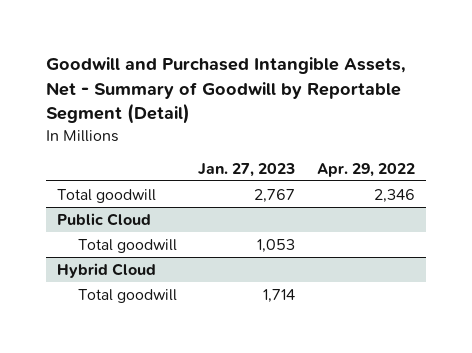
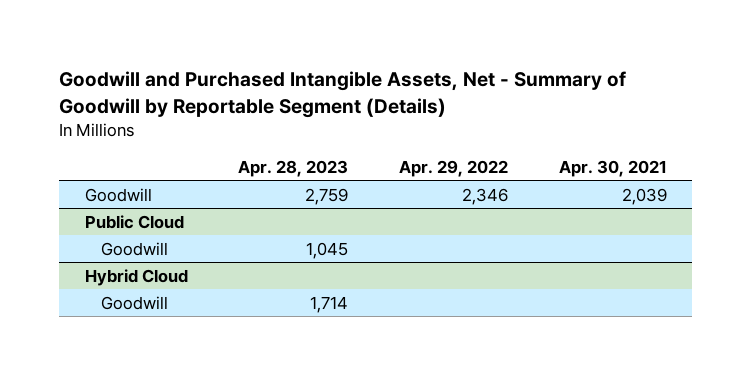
- Goodwill and Purchased Intangible Assets, Net - Summary of Goodwill by Reportable Segment (Detail)
+ Goodwill and Purchased Intangible Assets, Net - Summary of Goodwill by Reportable Segment (Details)
- | Jan. 27, 2023 | Apr. 29, 2022
+ | Apr. 28, 2023 | Apr. 29, 2022 | Apr. 30, 2021
- Total goodwill | 2,767 | 2,346
+ Goodwill | 2,759 | 2,346 | 2,039
@ Public Cloud
- Total goodwill | 1,053 |
+ Goodwill | 1,045 | |
@ Hybrid Cloud
- Total goodwill | 1,714 |
+ Goodwill | 1,714 | |

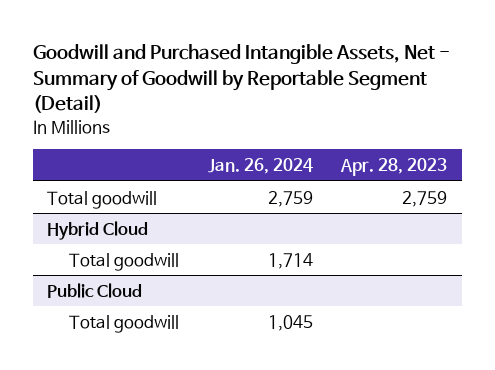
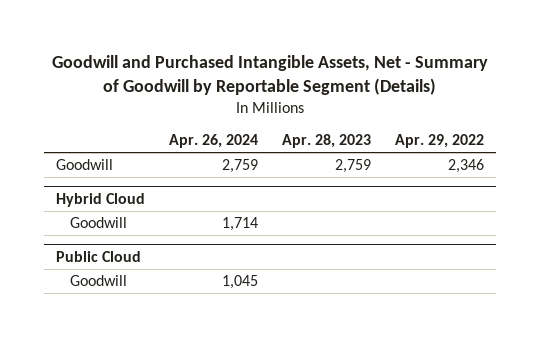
- Goodwill and Purchased Intangible Assets, Net - Summary of Goodwill by Reportable Segment (Detail)
+ Goodwill and Purchased Intangible Assets, Net - Summary of Goodwill by Reportable Segment (Details)
- | Jan. 26, 2024 | Apr. 28, 2023
+ | Apr. 26, 2024 | Apr. 28, 2023 | Apr. 29, 2022
- Total goodwill | 2,759 | 2,759
+ Goodwill | 2,759 | 2,759 | 2,346
@ Hybrid Cloud
- Total goodwill | 1,714 |
+ Goodwill | 1,714 | |
@ Public Cloud
- Total goodwill | 1,045 |
+ Goodwill | 1,045 | |

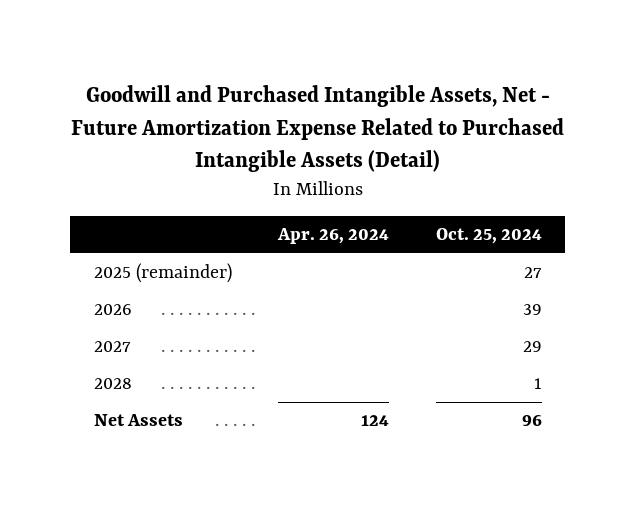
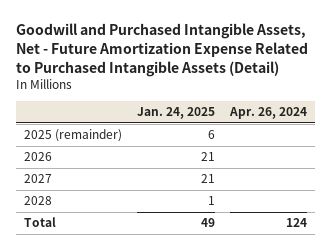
- | Apr. 26, 2024 | Oct. 25, 2024
+ | Jan. 24, 2025 | Apr. 26, 2024
- Net Assets | 124 | 96
+ Total | 49 | 124

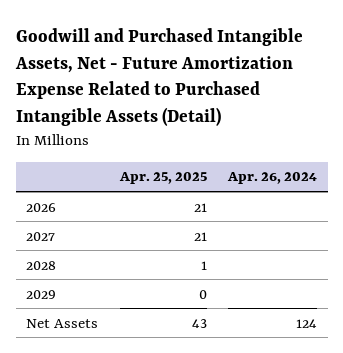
- | Jan. 24, 2025 | Apr. 26, 2024
+ | Apr. 25, 2025 | Apr. 26, 2024
- 2025 (remainder) | 6 |
- Total | 49 | 124
+ 2029 | 0 |
+ Net Assets | 43 | 124

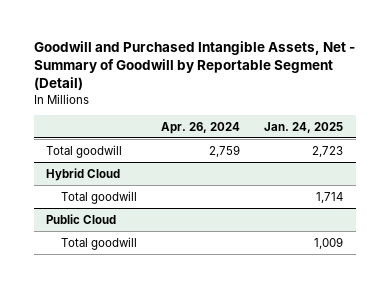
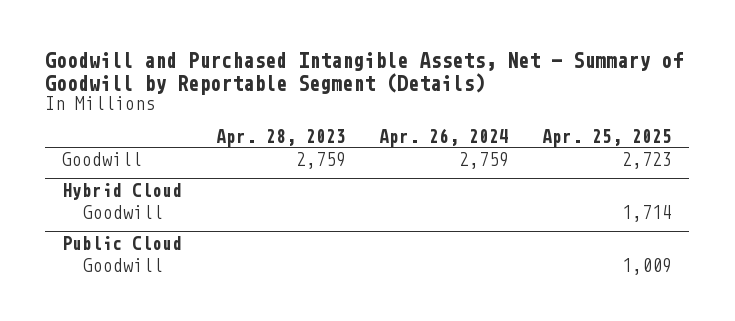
- Goodwill and Purchased Intangible Assets, Net - Summary of Goodwill by Reportable Segment (Detail)
+ Goodwill and Purchased Intangible Assets, Net - Summary of Goodwill by Reportable Segment (Details)
- | Apr. 26, 2024 | Jan. 24, 2025
+ | Apr. 28, 2023 | Apr. 26, 2024 | Apr. 25, 2025
- Total goodwill | 2,759 | 2,723
+ Goodwill | 2,759 | 2,759 | 2,723
@ Hybrid Cloud
- Total goodwill | | 1,714
+ Goodwill | | | 1,714
@ Public Cloud
- Total goodwill | | 1,009
+ Goodwill | | | 1,009

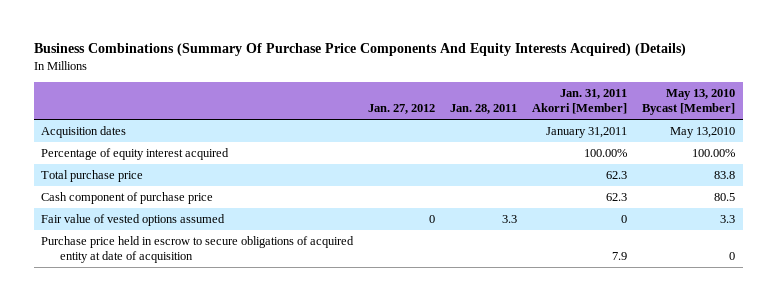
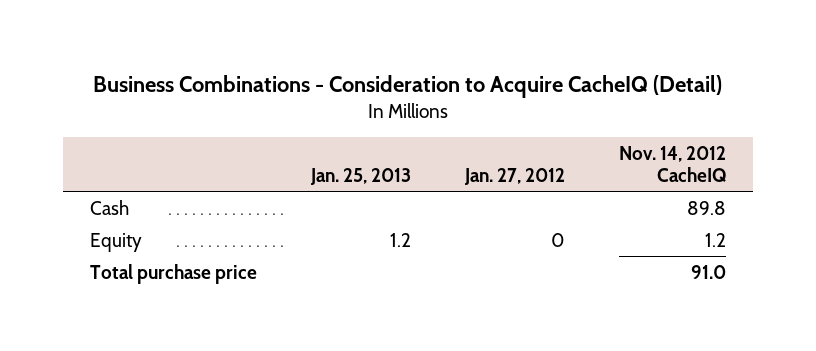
- Business Combinations (Summary Of Purchase Price Components And Equity Interests Acquired) (Details)
+ Business Combinations - Consideration to Acquire CacheIQ (Detail)
- | Jan. 27, 2012 | Jan. 28, 2011 | Jan. 31, 2011 Akorri [Member] | May 13, 2010 Bycast [Member]
+ | Jan. 25, 2013 | Jan. 27, 2012 | Nov. 14, 2012 CacheIQ
- Acquisition dates | | | January 31,2011 | May 13,2010
- Percentage of equity interest acquired | | | 100.00% | 100.00%
+ Cash | | | 89.8
+ Equity | 1.2 | 0 | 1.2
- Cash component of purchase price | | | 62.3 | 80.5
- Fair value of vested options assumed | 0 | 3.3 | 0 | 3.3
- Purchase price held in escrow to secure obligations of acquired entity at date of acquisition | | | 7.9 | 0

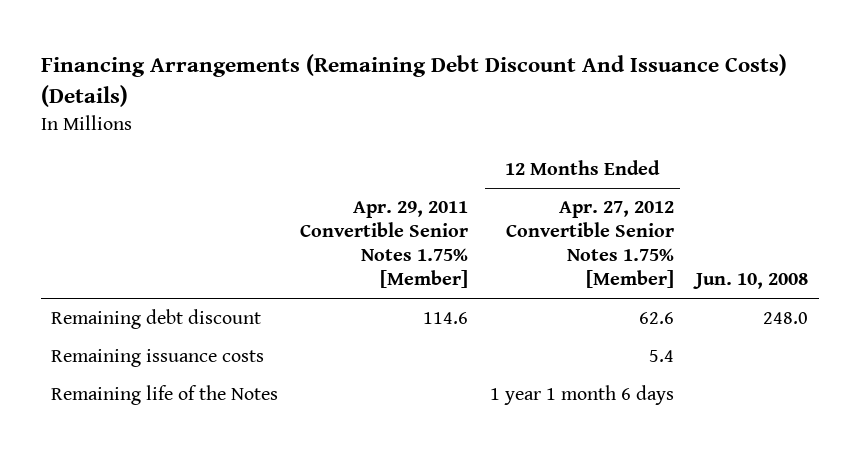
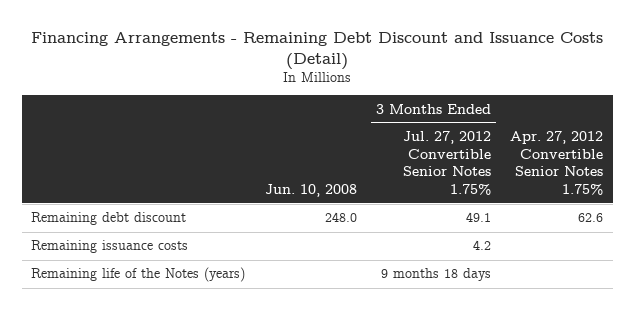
- Financing Arrangements (Remaining Debt Discount And Issuance Costs) (Details)
+ Financing Arrangements - Remaining Debt Discount and Issuance Costs (Detail)
- | Apr. 29, 2011 Convertible Senior Notes 1.75% [Member] | 12 Months Ended Apr. 27, 2012 Convertible Senior Notes 1.75% [Member] | Jun. 10, 2008
+ | Jun. 10, 2008 | 3 Months Ended Jul. 27, 2012 Convertible Senior Notes 1.75% | Apr. 27, 2012 Convertible Senior Notes 1.75%
- Remaining life of the Notes | | 1 year 1 month 6 days |
+ Remaining life of the Notes (years) | | 9 months 18 days |

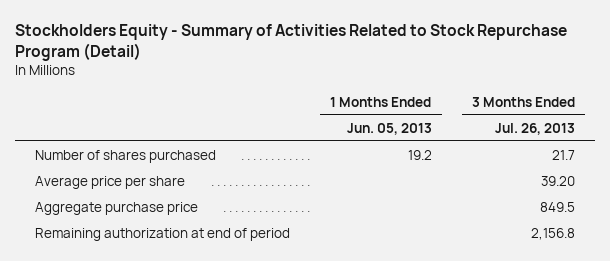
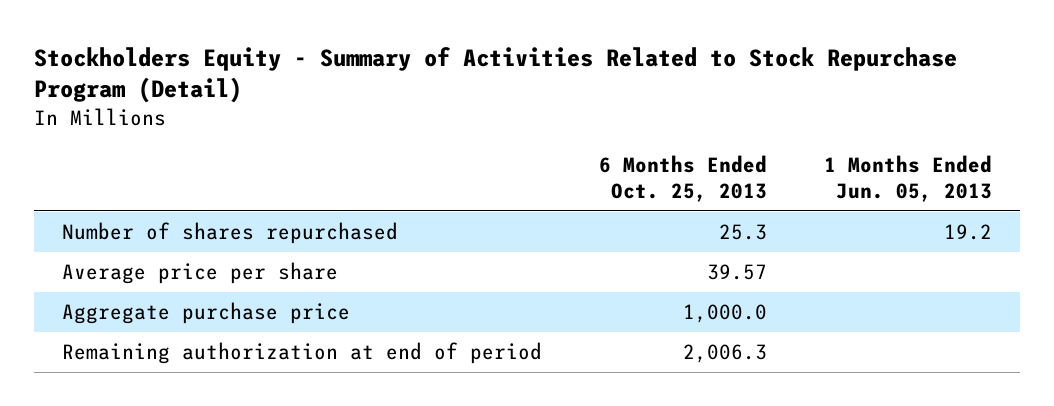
- | 1 Months Ended Jun. 05, 2013 | 3 Months Ended Jul. 26, 2013
+ | 6 Months Ended Oct. 25, 2013 | 1 Months Ended Jun. 05, 2013
- Number of shares purchased | 19.2 | 21.7
+ Number of shares repurchased | 25.3 | 19.2

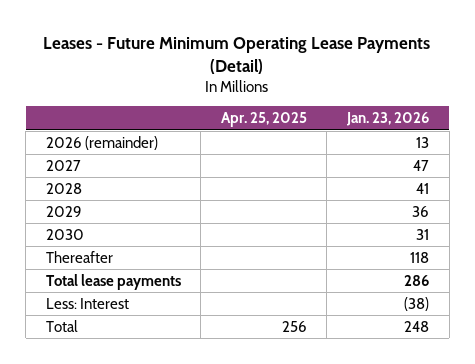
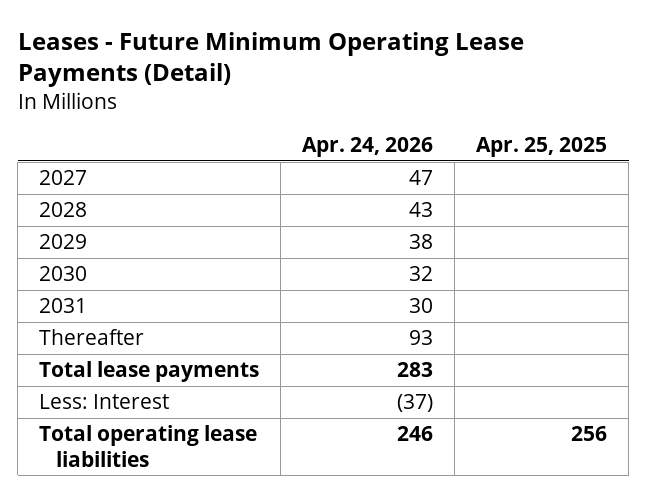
- | Apr. 25, 2025 | Jan. 23, 2026
+ | Apr. 24, 2026 | Apr. 25, 2025
- 2026 (remainder) | | 13
+ 2031 | 30 |
- Total | 256 | 248
+ Total operating lease liabilities | 246 | 256

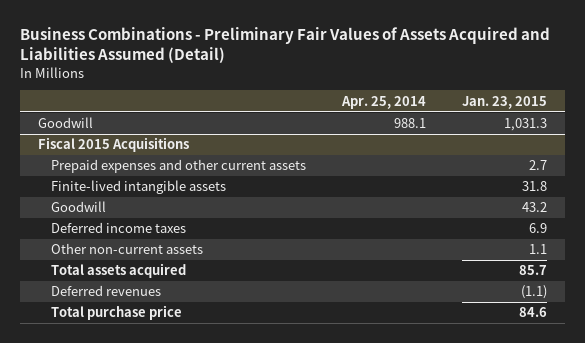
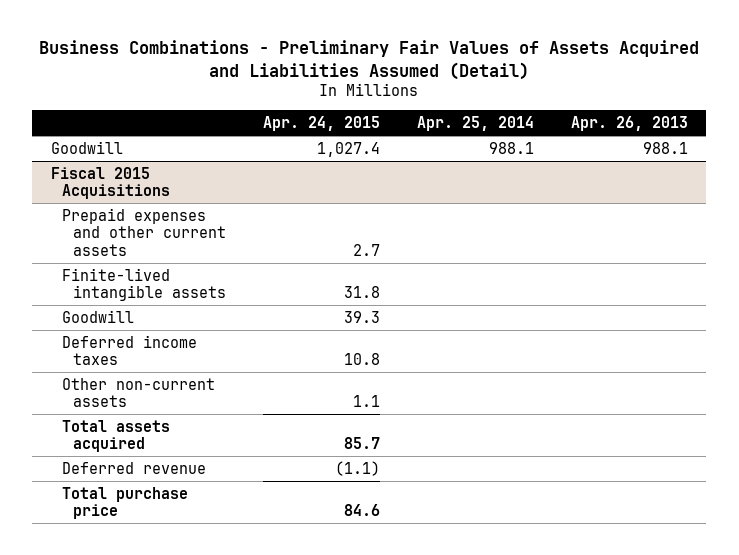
- | Apr. 25, 2014 | Jan. 23, 2015
+ | Apr. 24, 2015 | Apr. 25, 2014 | Apr. 26, 2013
@ Fiscal 2015 Acquisitions
- Deferred revenues | | (1.1)
+ Deferred revenue | (1.1) | |

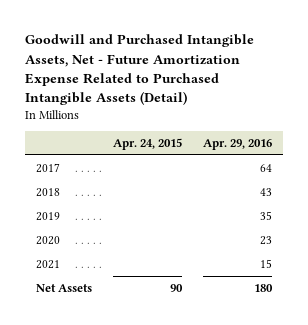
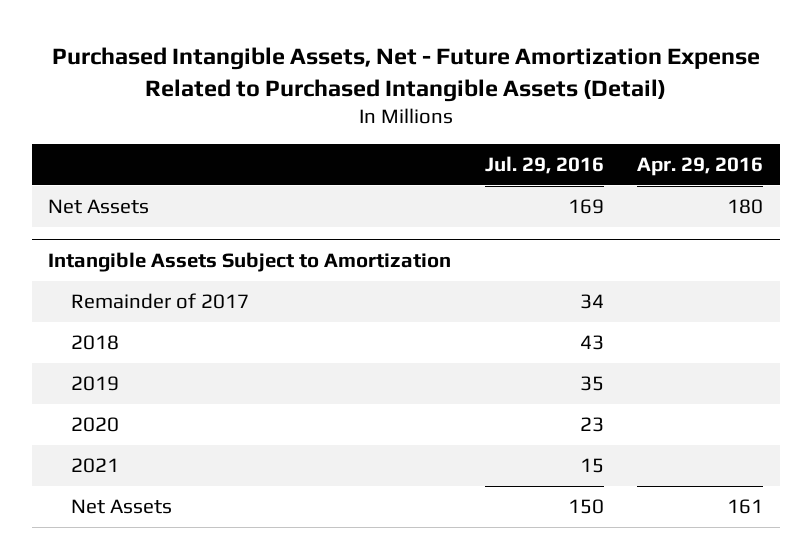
- Goodwill and Purchased Intangible Assets, Net - Future Amortization Expense Related to Purchased Intangible Assets (Detail)
+ Purchased Intangible Assets, Net - Future Amortization Expense Related to Purchased Intangible Assets (Detail)
- | Apr. 24, 2015 | Apr. 29, 2016
+ | Jul. 29, 2016 | Apr. 29, 2016
- 2017 | | 64
- 2018 | | 43
- 2019 | | 35
- 2020 | | 23
- 2021 | | 15
+ Intangible Assets Subject to Amortization
+ Remainder of 2017 | 34 |
+ 2018 | 43 |
+ 2019 | 35 |
+ 2020 | 23 |
+ 2021 | 15 |
+ Net Assets | 150 | 161

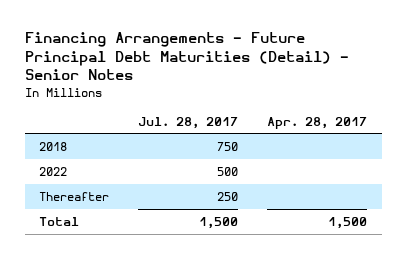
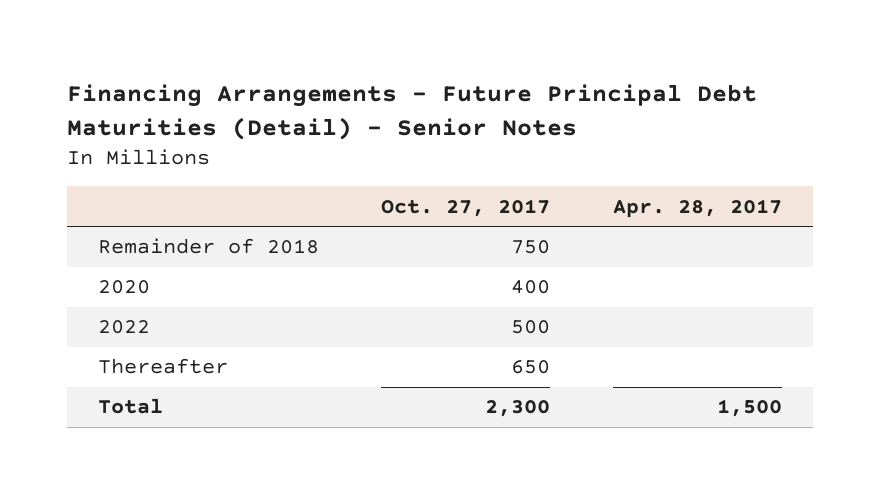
- | Jul. 28, 2017 | Apr. 28, 2017
+ | Oct. 27, 2017 | Apr. 28, 2017
- 2018 | 750 |
+ Remainder of 2018 | 750 |
+ 2020 | 400 |

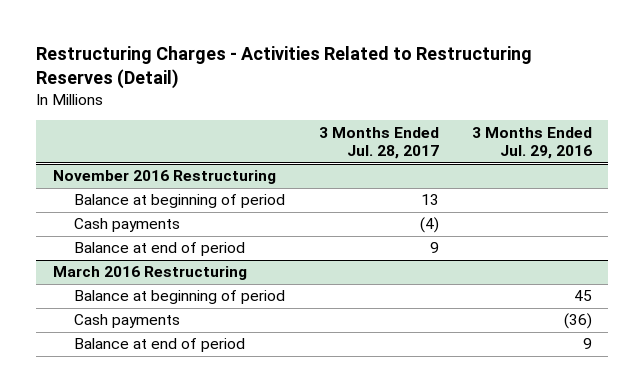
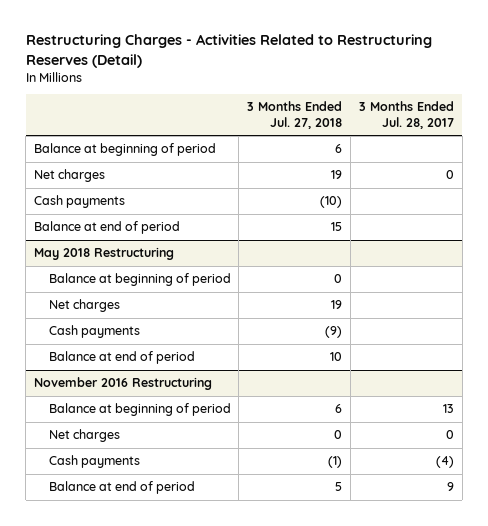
- | 3 Months Ended Jul. 28, 2017 | 3 Months Ended Jul. 29, 2016
+ | 3 Months Ended Jul. 27, 2018 | 3 Months Ended Jul. 28, 2017
+ Balance at beginning of period | 6 |
+ Net charges | 19 | 0
+ Cash payments | (10) |
+ Balance at end of period | 15 |
+ May 2018 Restructuring
+ Balance at beginning of period | 0 |
+ Net charges | 19 |
+ Cash payments | (9) |
+ Balance at end of period | 10 |
@ November 2016 Restructuring
+ Net charges | 0 | 0
- March 2016 Restructuring
- Balance at beginning of period | | 45
- Cash payments | | (36)
- Balance at end of period | | 9

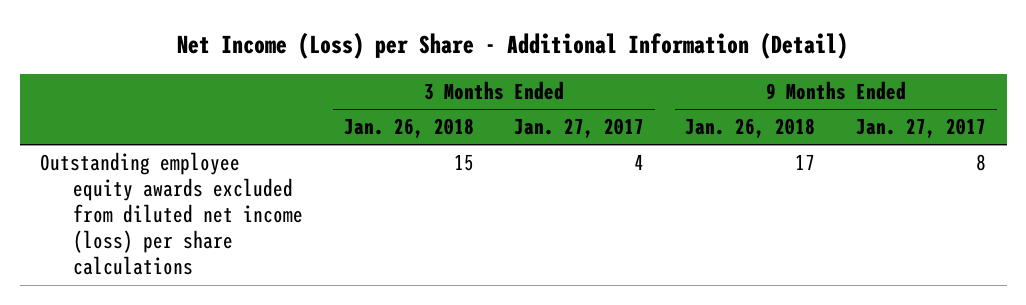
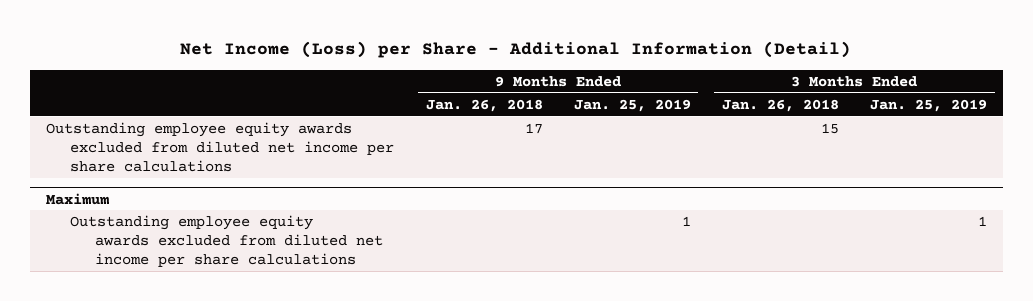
- | 3 Months Ended Jan. 26, 2018 | 3 Months Ended Jan. 27, 2017 | 9 Months Ended Jan. 26, 2018 | 9 Months Ended Jan. 27, 2017
+ | 9 Months Ended Jan. 26, 2018 | 9 Months Ended Jan. 25, 2019 | 3 Months Ended Jan. 26, 2018 | 3 Months Ended Jan. 25, 2019
- Outstanding employee equity awards excluded from diluted net income (loss) per share calculations | 15 | 4 | 17 | 8
+ Outstanding employee equity awards excluded from diluted net income per share calculations | 17 | | 15 |
+ Maximum
+ Outstanding employee equity awards excluded from diluted net income per share calculations | | 1 | | 1

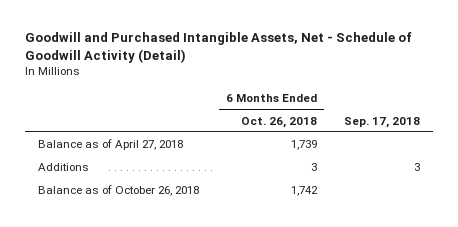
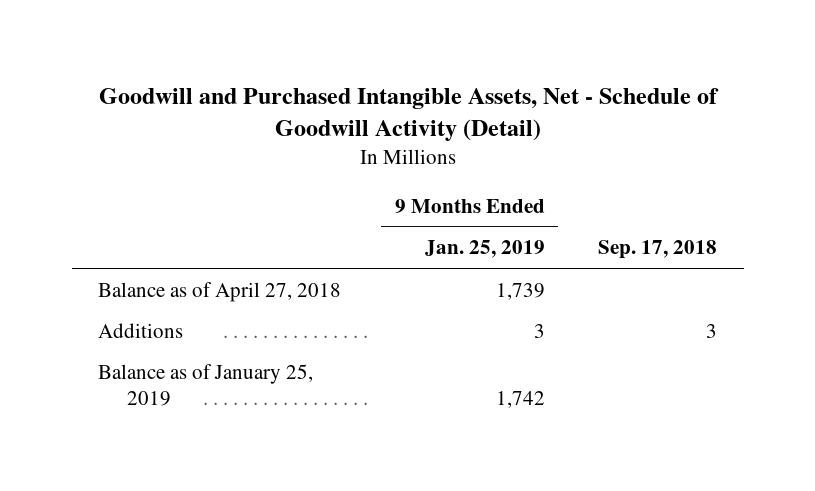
- | 6 Months Ended Oct. 26, 2018 | Sep. 17, 2018
+ | 9 Months Ended Jan. 25, 2019 | Sep. 17, 2018
- Balance as of October 26, 2018 | 1,742 |
+ Balance as of January 25, 2019 | 1,742 |

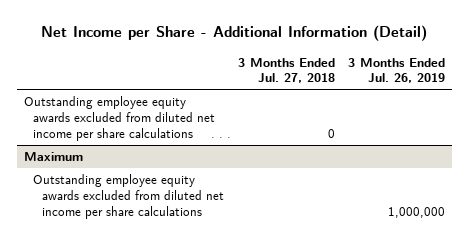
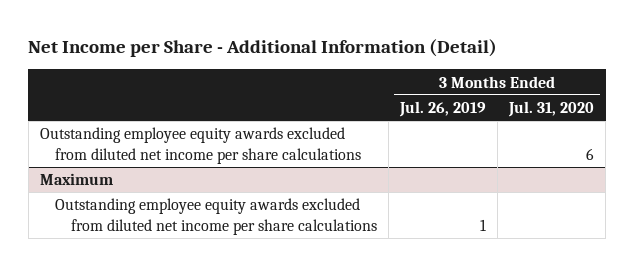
- | 3 Months Ended Jul. 27, 2018 | 3 Months Ended Jul. 26, 2019
+ | 3 Months Ended Jul. 26, 2019 | 3 Months Ended Jul. 31, 2020
@ Maximum
- Outstanding employee equity awards excluded from diluted net income per share calculations | | 1,000,000
+ Outstanding employee equity awards excluded from diluted net income per share calculations | 1 |

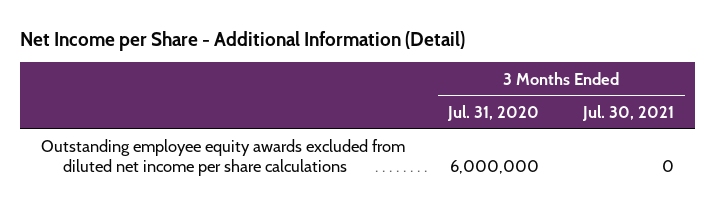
- | 3 Months Ended Jul. 26, 2019 | 3 Months Ended Jul. 31, 2020
+ | 3 Months Ended Jul. 31, 2020 | 3 Months Ended Jul. 30, 2021
- Outstanding employee equity awards excluded from diluted net income per share calculations | | 6
- Maximum
- Outstanding employee equity awards excluded from diluted net income per share calculations | 1 |
+ Outstanding employee equity awards excluded from diluted net income per share calculations | 6,000,000 | 0

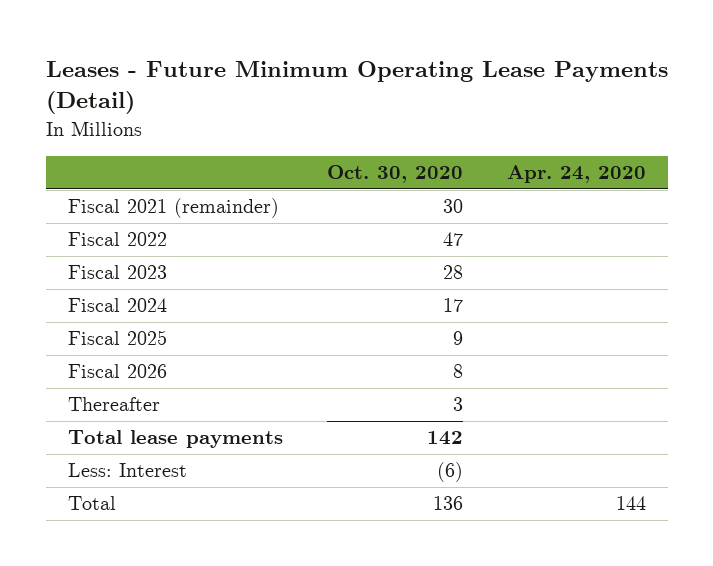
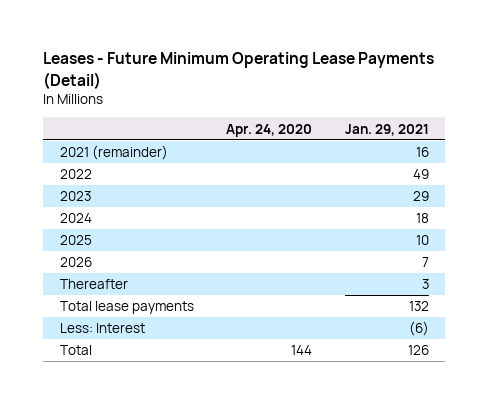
- | Oct. 30, 2020 | Apr. 24, 2020
+ | Apr. 24, 2020 | Jan. 29, 2021
- Fiscal 2021 (remainder) | 30 |
- Fiscal 2022 | 47 |
- Fiscal 2023 | 28 |
- Fiscal 2024 | 17 |
- Fiscal 2025 | 9 |
- Fiscal 2026 | 8 |
+ 2021 (remainder) | | 16
+ 2022 | | 49
+ 2023 | | 29
+ 2024 | | 18
+ 2025 | | 10
+ 2026 | | 7

